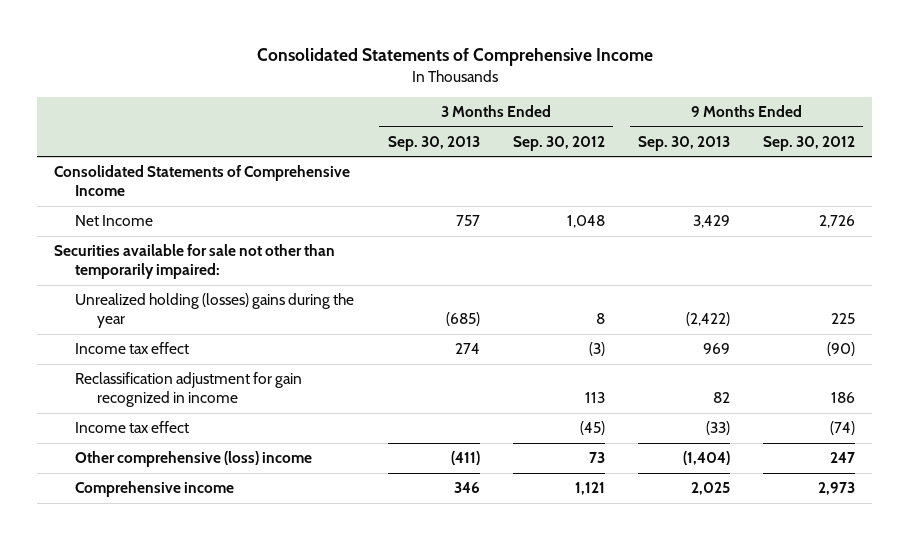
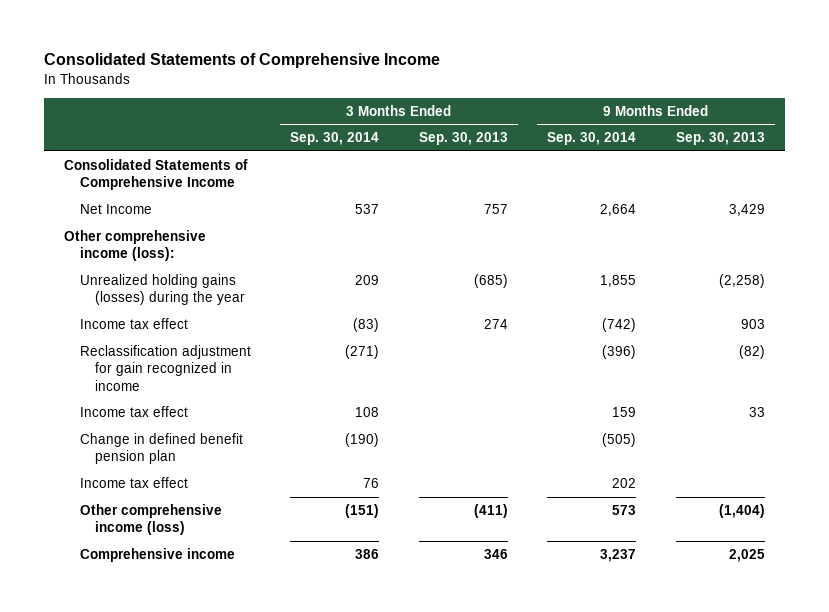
- | 3 Months Ended Sep. 30, 2013 | 3 Months Ended Sep. 30, 2012 | 9 Months Ended Sep. 30, 2013 | 9 Months Ended Sep. 30, 2012
+ | 3 Months Ended Sep. 30, 2014 | 3 Months Ended Sep. 30, 2013 | 9 Months Ended Sep. 30, 2014 | 9 Months Ended Sep. 30, 2013
- Securities available for sale not other than temporarily impaired:
- Unrealized holding (losses) gains during the year | (685) | 8 | (2,422) | 225
- Income tax effect | 274 | (3) | 969 | (90)
- Reclassification adjustment for gain recognized in income | | 113 | 82 | 186
- Income tax effect | | (45) | (33) | (74)
- Other comprehensive (loss) income | (411) | 73 | (1,404) | 247
+ Other comprehensive income (loss):
+ Unrealized holding gains (losses) during the year | 209 | (685) | 1,855 | (2,258)
+ Income tax effect | (83) | 274 | (742) | 903
+ Reclassification adjustment for gain recognized in income | (271) | | (396) | (82)
+ Income tax effect | 108 | | 159 | 33
+ Change in defined benefit pension plan | (190) | | (505) |
+ Income tax effect | 76 | | 202 |
+ Other comprehensive income (loss) | (151) | (411) | 573 | (1,404)

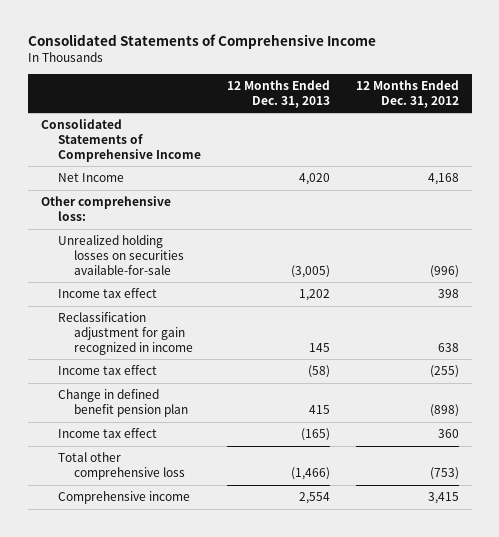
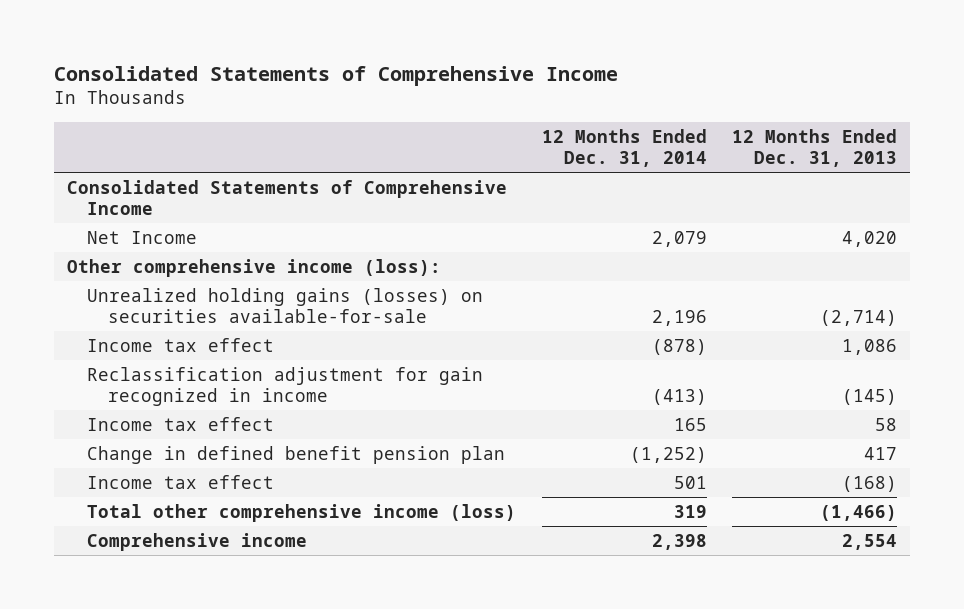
- | 12 Months Ended Dec. 31, 2013 | 12 Months Ended Dec. 31, 2012
+ | 12 Months Ended Dec. 31, 2014 | 12 Months Ended Dec. 31, 2013
- Other comprehensive loss:
- Unrealized holding losses on securities available-for-sale | (3,005) | (996)
- Income tax effect | 1,202 | 398
- Reclassification adjustment for gain recognized in income | 145 | 638
- Income tax effect | (58) | (255)
- Change in defined benefit pension plan | 415 | (898)
- Income tax effect | (165) | 360
- Total other comprehensive loss | (1,466) | (753)
+ Other comprehensive income (loss):
+ Unrealized holding gains (losses) on securities available-for-sale | 2,196 | (2,714)
+ Income tax effect | (878) | 1,086
+ Reclassification adjustment for gain recognized in income | (413) | (145)
+ Income tax effect | 165 | 58
+ Change in defined benefit pension plan | (1,252) | 417
+ Income tax effect | 501 | (168)
+ Total other comprehensive income (loss) | 319 | (1,466)

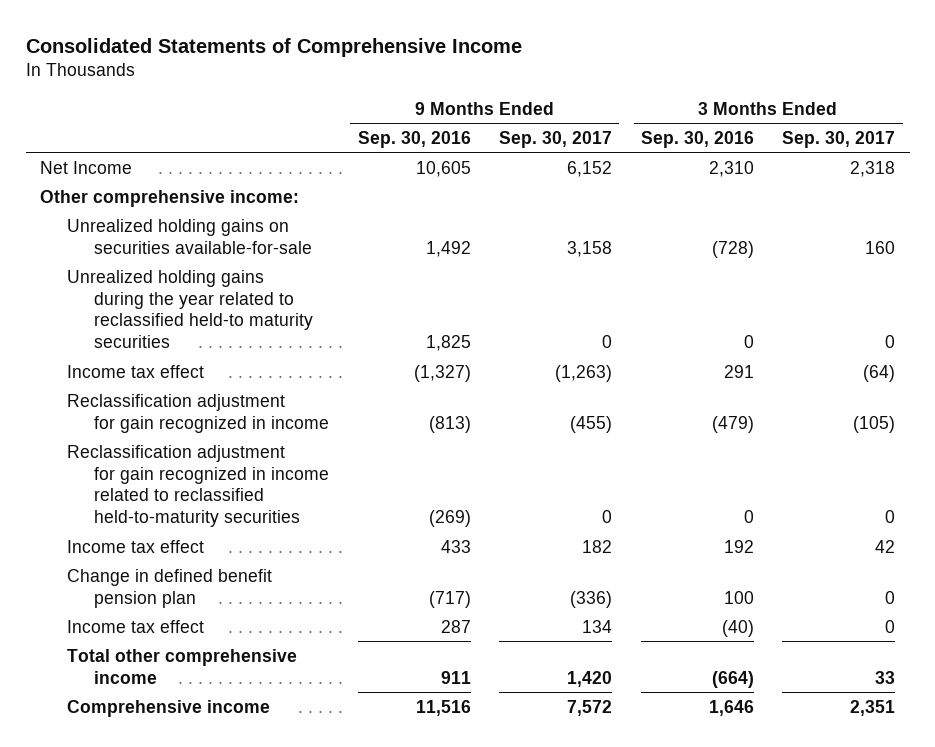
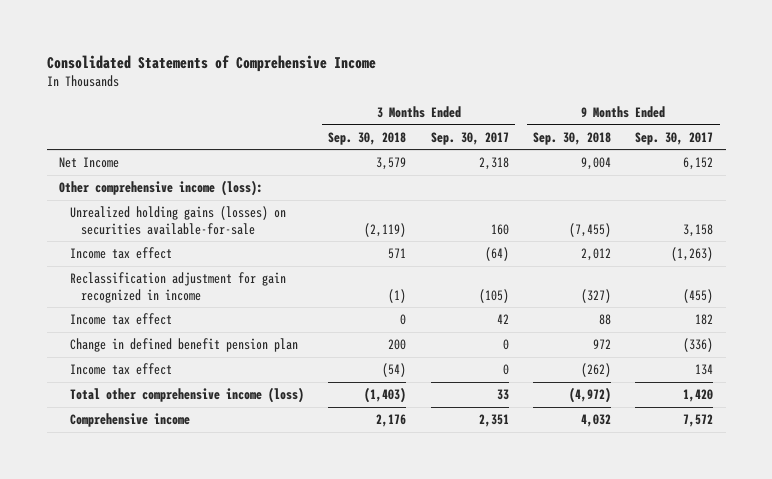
- | 9 Months Ended Sep. 30, 2016 | 9 Months Ended Sep. 30, 2017 | 3 Months Ended Sep. 30, 2016 | 3 Months Ended Sep. 30, 2017
+ | 3 Months Ended Sep. 30, 2018 | 3 Months Ended Sep. 30, 2017 | 9 Months Ended Sep. 30, 2018 | 9 Months Ended Sep. 30, 2017
- Other comprehensive income:
- Unrealized holding gains on securities available-for-sale | 1,492 | 3,158 | (728) | 160
- Unrealized holding gains during the year related to reclassified held-to maturity securities | 1,825 | 0 | 0 | 0
+ Other comprehensive income (loss):
+ Unrealized holding gains (losses) on securities available-for-sale | (2,119) | 160 | (7,455) | 3,158
- Reclassification adjustment for gain recognized in income related to reclassified held-to-maturity securities | (269) | 0 | 0 | 0
- Total other comprehensive income | 911 | 1,420 | (664) | 33
+ Total other comprehensive income (loss) | (1,403) | 33 | (4,972) | 1,420

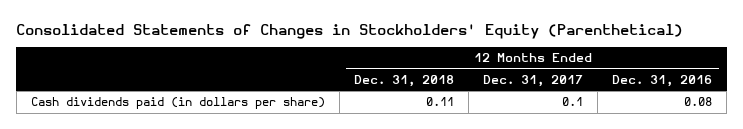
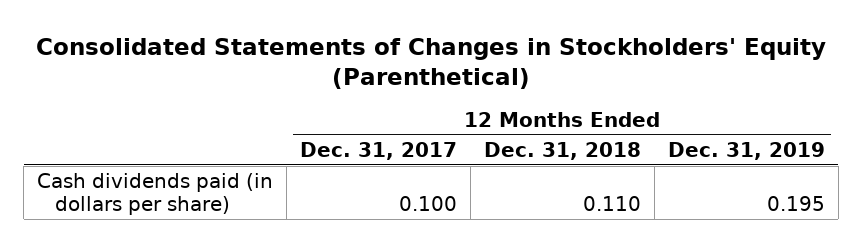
- | 12 Months Ended Dec. 31, 2018 | 12 Months Ended Dec. 31, 2017 | 12 Months Ended Dec. 31, 2016
+ | 12 Months Ended Dec. 31, 2017 | 12 Months Ended Dec. 31, 2018 | 12 Months Ended Dec. 31, 2019
- Cash dividends paid (in dollars per share) | 0.11 | 0.1 | 0.08
+ Cash dividends paid (in dollars per share) | 0.100 | 0.110 | 0.195

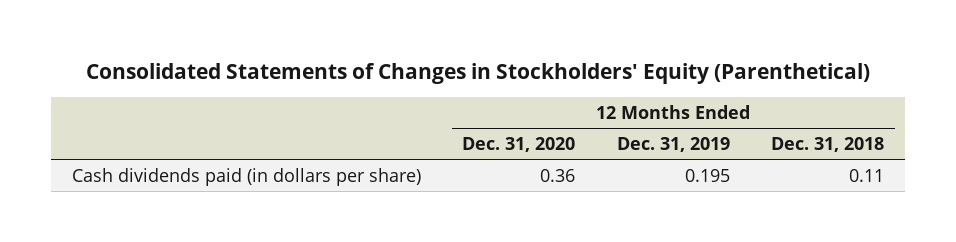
- | 12 Months Ended Dec. 31, 2017 | 12 Months Ended Dec. 31, 2018 | 12 Months Ended Dec. 31, 2019
+ | 12 Months Ended Dec. 31, 2020 | 12 Months Ended Dec. 31, 2019 | 12 Months Ended Dec. 31, 2018
- Cash dividends paid (in dollars per share) | 0.100 | 0.110 | 0.195
+ Cash dividends paid (in dollars per share) | 0.36 | 0.195 | 0.11

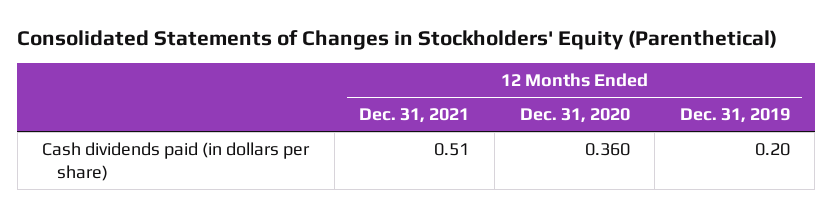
- | 12 Months Ended Dec. 31, 2020 | 12 Months Ended Dec. 31, 2019 | 12 Months Ended Dec. 31, 2018
+ | 12 Months Ended Dec. 31, 2021 | 12 Months Ended Dec. 31, 2020 | 12 Months Ended Dec. 31, 2019
- Cash dividends paid (in dollars per share) | 0.36 | 0.195 | 0.11
+ Cash dividends paid (in dollars per share) | 0.51 | 0.360 | 0.20

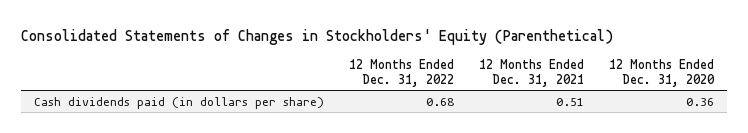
- | 12 Months Ended Dec. 31, 2021 | 12 Months Ended Dec. 31, 2020 | 12 Months Ended Dec. 31, 2019
+ | 12 Months Ended Dec. 31, 2022 | 12 Months Ended Dec. 31, 2021 | 12 Months Ended Dec. 31, 2020
- Cash dividends paid (in dollars per share) | 0.51 | 0.360 | 0.20
+ Cash dividends paid (in dollars per share) | 0.68 | 0.51 | 0.36

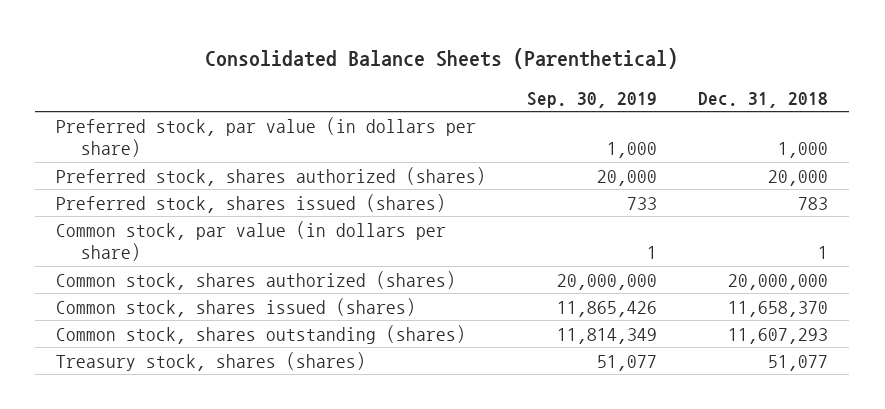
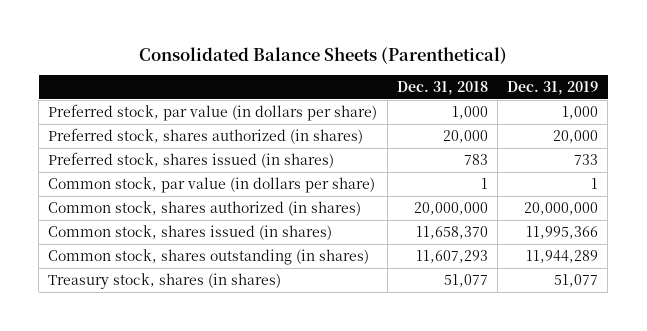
- | Sep. 30, 2019 | Dec. 31, 2018
+ | Dec. 31, 2018 | Dec. 31, 2019
- Preferred stock, shares authorized (shares) | 20,000 | 20,000
- Preferred stock, shares issued (shares) | 733 | 783
+ Preferred stock, shares authorized (in shares) | 20,000 | 20,000
+ Preferred stock, shares issued (in shares) | 783 | 733
- Common stock, shares authorized (shares) | 20,000,000 | 20,000,000
- Common stock, shares issued (shares) | 11,865,426 | 11,658,370
- Common stock, shares outstanding (shares) | 11,814,349 | 11,607,293
- Treasury stock, shares (shares) | 51,077 | 51,077
+ Common stock, shares authorized (in shares) | 20,000,000 | 20,000,000
+ Common stock, shares issued (in shares) | 11,658,370 | 11,995,366
+ Common stock, shares outstanding (in shares) | 11,607,293 | 11,944,289
+ Treasury stock, shares (in shares) | 51,077 | 51,077

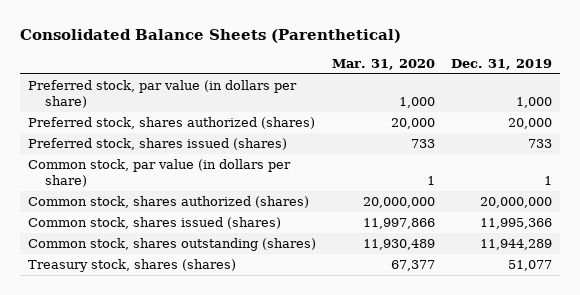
- | Dec. 31, 2018 | Dec. 31, 2019
+ | Mar. 31, 2020 | Dec. 31, 2019
- Preferred stock, shares authorized (in shares) | 20,000 | 20,000
- Preferred stock, shares issued (in shares) | 783 | 733
+ Preferred stock, shares authorized (shares) | 20,000 | 20,000
+ Preferred stock, shares issued (shares) | 733 | 733
- Common stock, shares authorized (in shares) | 20,000,000 | 20,000,000
- Common stock, shares issued (in shares) | 11,658,370 | 11,995,366
- Common stock, shares outstanding (in shares) | 11,607,293 | 11,944,289
- Treasury stock, shares (in shares) | 51,077 | 51,077
+ Common stock, shares authorized (shares) | 20,000,000 | 20,000,000
+ Common stock, shares issued (shares) | 11,997,866 | 11,995,366
+ Common stock, shares outstanding (shares) | 11,930,489 | 11,944,289
+ Treasury stock, shares (shares) | 67,377 | 51,077

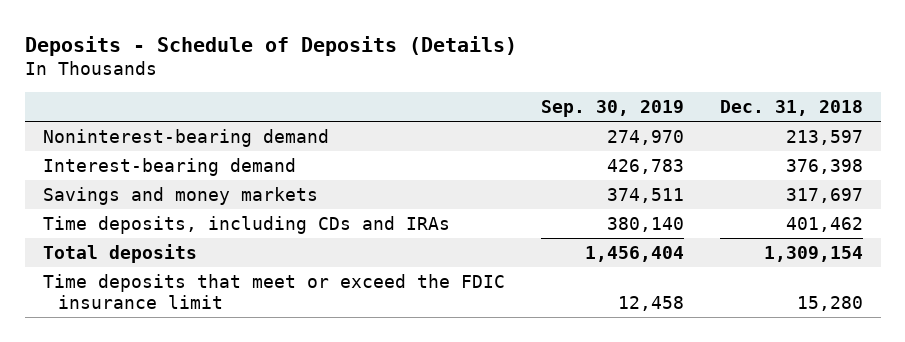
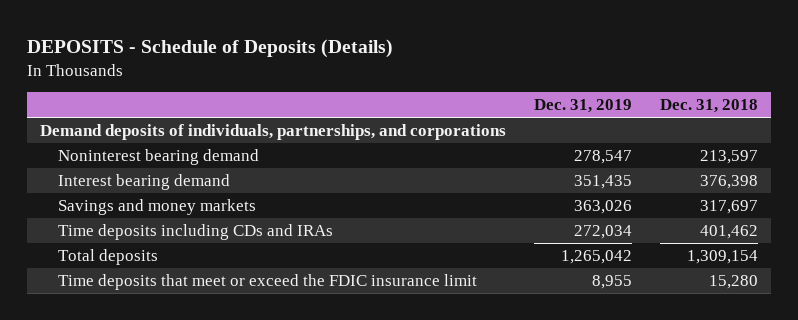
- Deposits - Schedule of Deposits (Details)
+ DEPOSITS - Schedule of Deposits (Details)
- | Sep. 30, 2019 | Dec. 31, 2018
+ | Dec. 31, 2019 | Dec. 31, 2018
- Noninterest-bearing demand | 274,970 | 213,597
- Interest-bearing demand | 426,783 | 376,398
+ Demand deposits of individuals, partnerships, and corporations
+ Noninterest bearing demand | 278,547 | 213,597
+ Interest bearing demand | 351,435 | 376,398
- Time deposits, including CDs and IRAs | 380,140 | 401,462
+ Time deposits including CDs and IRAs | 272,034 | 401,462

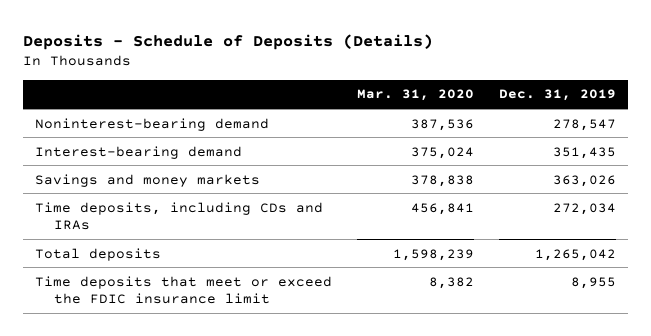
- DEPOSITS - Schedule of Deposits (Details)
+ Deposits - Schedule of Deposits (Details)
- | Dec. 31, 2019 | Dec. 31, 2018
+ | Mar. 31, 2020 | Dec. 31, 2019
- Demand deposits of individuals, partnerships, and corporations
- Noninterest bearing demand | 278,547 | 213,597
- Interest bearing demand | 351,435 | 376,398
+ Noninterest-bearing demand | 387,536 | 278,547
+ Interest-bearing demand | 375,024 | 351,435
- Time deposits including CDs and IRAs | 272,034 | 401,462
+ Time deposits, including CDs and IRAs | 456,841 | 272,034

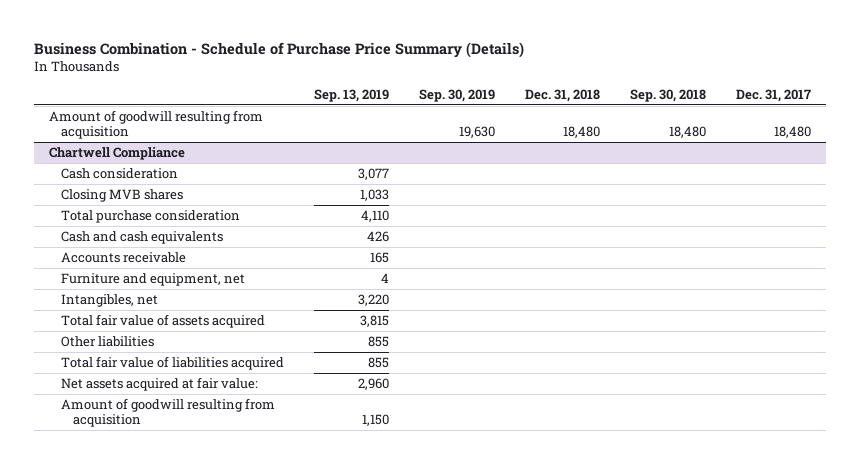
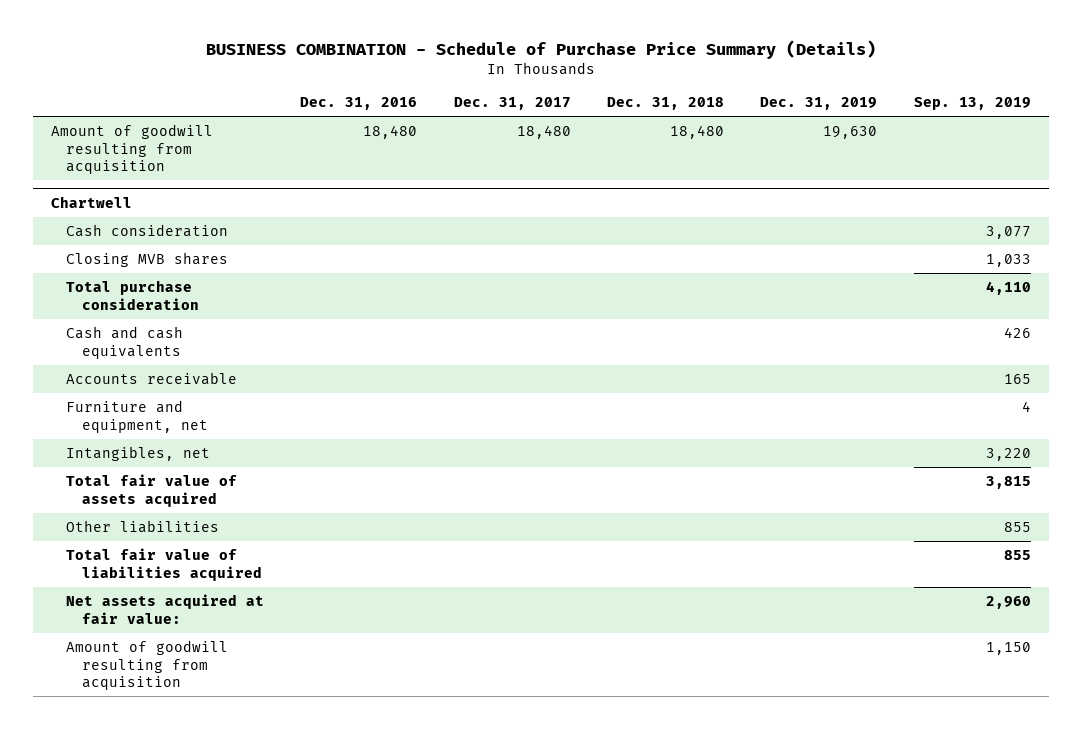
- Business Combination - Schedule of Purchase Price Summary (Details)
+ BUSINESS COMBINATION - Schedule of Purchase Price Summary (Details)
- | Sep. 13, 2019 | Sep. 30, 2019 | Dec. 31, 2018 | Sep. 30, 2018 | Dec. 31, 2017
+ | Dec. 31, 2016 | Dec. 31, 2017 | Dec. 31, 2018 | Dec. 31, 2019 | Sep. 13, 2019
- Chartwell Compliance
+ Chartwell

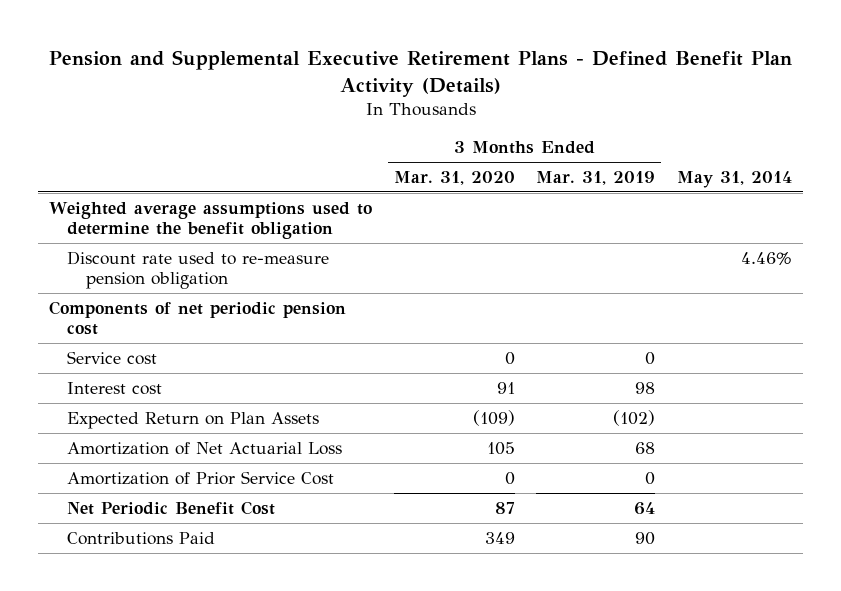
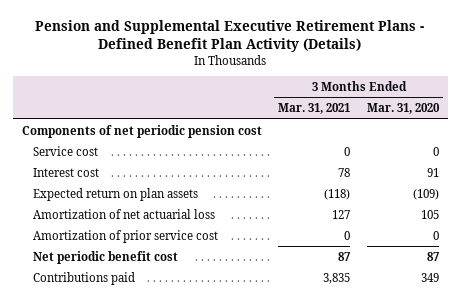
- | 3 Months Ended Mar. 31, 2020 | 3 Months Ended Mar. 31, 2019 | May 31, 2014
+ | 3 Months Ended Mar. 31, 2021 | 3 Months Ended Mar. 31, 2020
- Weighted average assumptions used to determine the benefit obligation
- Discount rate used to re-measure pension obligation | | | 4.46%
- Expected Return on Plan Assets | (109) | (102) |
- Amortization of Net Actuarial Loss | 105 | 68 |
- Amortization of Prior Service Cost | 0 | 0 |
- Net Periodic Benefit Cost | 87 | 64 |
- Contributions Paid | 349 | 90 |
+ Expected return on plan assets | (118) | (109)
+ Amortization of net actuarial loss | 127 | 105
+ Amortization of prior service cost | 0 | 0
+ Net periodic benefit cost | 87 | 87
+ Contributions paid | 3,835 | 349

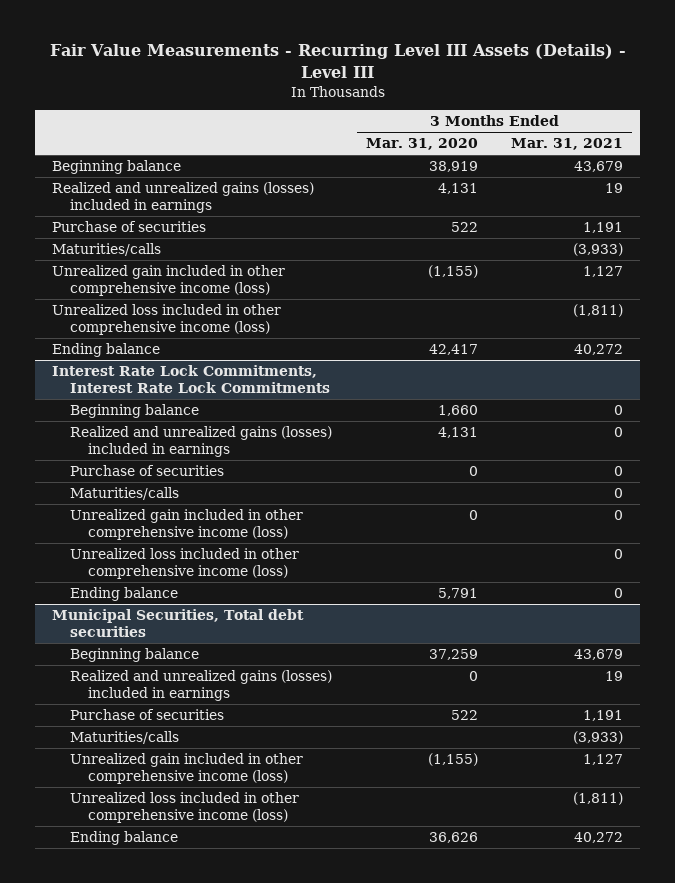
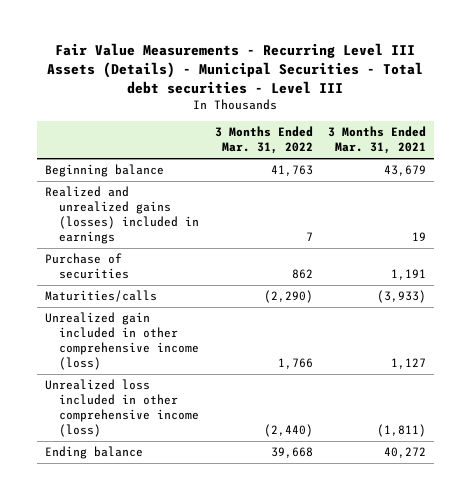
- Fair Value Measurements - Recurring Level III Assets (Details) - Level III
+ Fair Value Measurements - Recurring Level III Assets (Details) - Municipal Securities - Total debt securities - Level III
- | 3 Months Ended Mar. 31, 2020 | 3 Months Ended Mar. 31, 2021
+ | 3 Months Ended Mar. 31, 2022 | 3 Months Ended Mar. 31, 2021
- Interest Rate Lock Commitments, Interest Rate Lock Commitments
- Beginning balance | 1,660 | 0
- Realized and unrealized gains (losses) included in earnings | 4,131 | 0
- Purchase of securities | 0 | 0
- Maturities/calls | | 0
- Unrealized gain included in other comprehensive income (loss) | 0 | 0
- Unrealized loss included in other comprehensive income (loss) | | 0
- Ending balance | 5,791 | 0
- Municipal Securities, Total debt securities
- Beginning balance | 37,259 | 43,679
- Realized and unrealized gains (losses) included in earnings | 0 | 19
- Purchase of securities | 522 | 1,191
- Maturities/calls | | (3,933)
- Unrealized gain included in other comprehensive income (loss) | (1,155) | 1,127
- Unrealized loss included in other comprehensive income (loss) | | (1,811)
- Ending balance | 36,626 | 40,272

